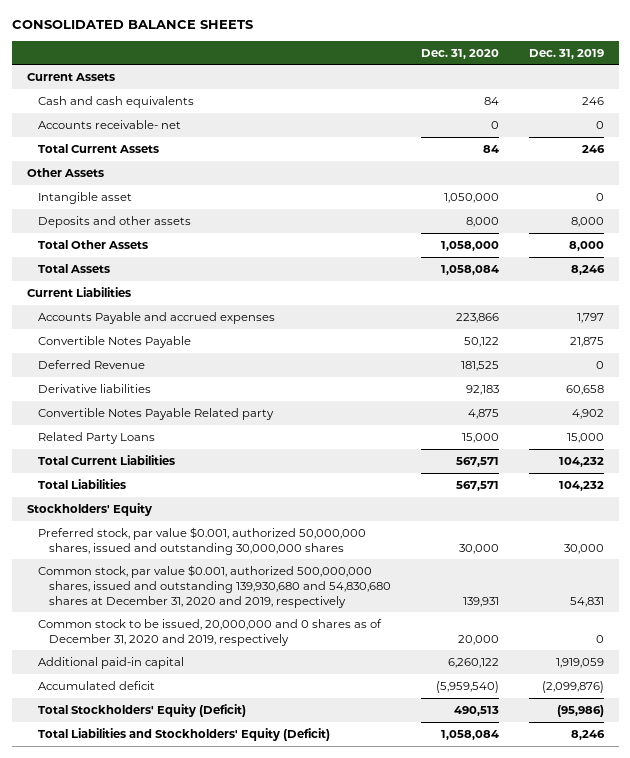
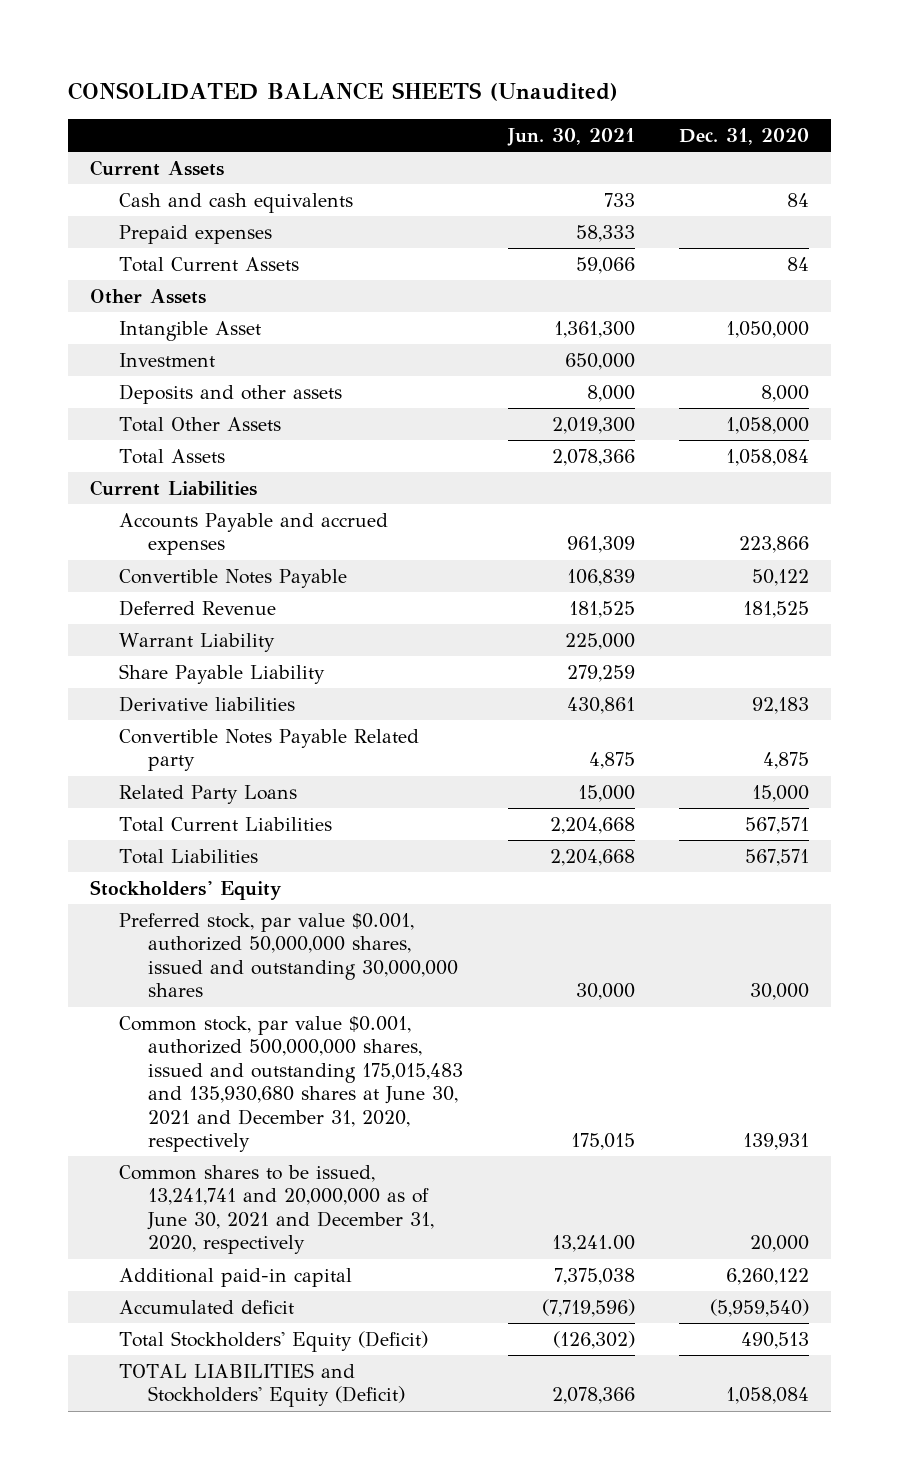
- CONSOLIDATED BALANCE SHEETS
+ CONSOLIDATED BALANCE SHEETS (Unaudited)
- | Dec. 31, 2020 | Dec. 31, 2019
+ | Jun. 30, 2021 | Dec. 31, 2020
- Accounts receivable- net | 0 | 0
+ Prepaid expenses | 58,333 |
- Intangible asset | 1,050,000 | 0
+ Intangible Asset | 1,361,300 | 1,050,000
+ Investment | 650,000 |
+ Warrant Liability | 225,000 |
+ Share Payable Liability | 279,259 |
- Common stock, par value $0.001, authorized 500,000,000 shares, issued and outstanding 139,930,680 and 54,830,680 shares at December 31, 2020 and 2019, respectively | 139,931 | 54,831
- Common stock to be issued, 20,000,000 and 0 shares as of December 31, 2020 and 2019, respectively | 20,000 | 0
+ Common stock, par value $0.001, authorized 500,000,000 shares, issued and outstanding 175,015,483 and 135,930,680 shares at June 30, 2021 and December 31, 2020, respectively | 175,015 | 139,931
+ Common shares to be issued, 13,241,741 and 20,000,000 as of June 30, 2021 and December 31, 2020, respectively | 13,241.00 | 20,000
- Total Liabilities and Stockholders' Equity (Deficit) | 1,058,084 | 8,246
+ TOTAL LIABILITIES and Stockholders' Equity (Deficit) | 2,078,366 | 1,058,084

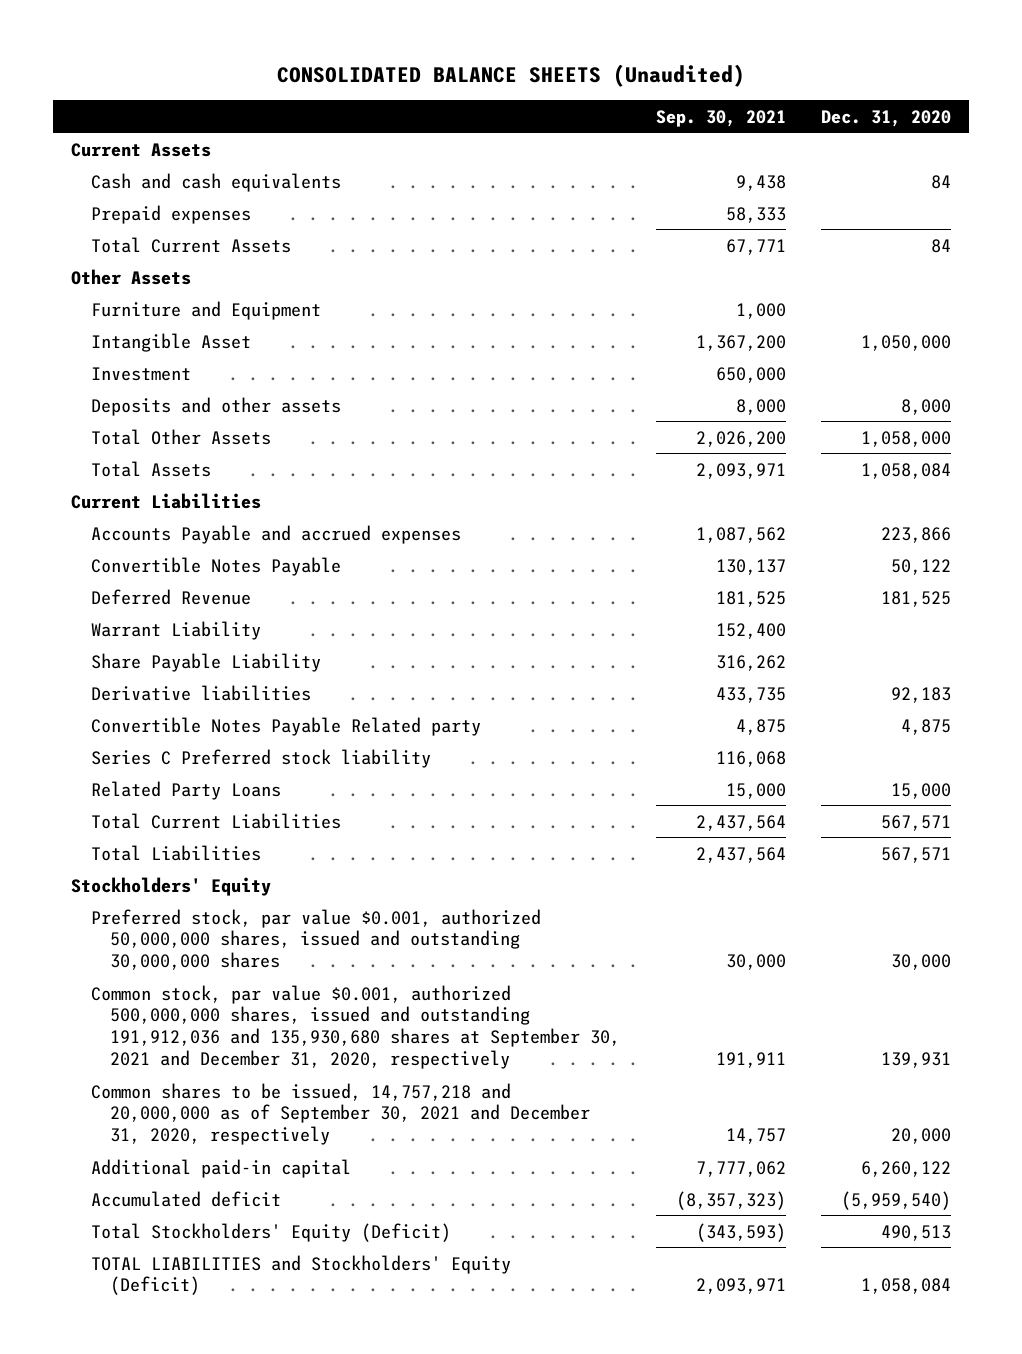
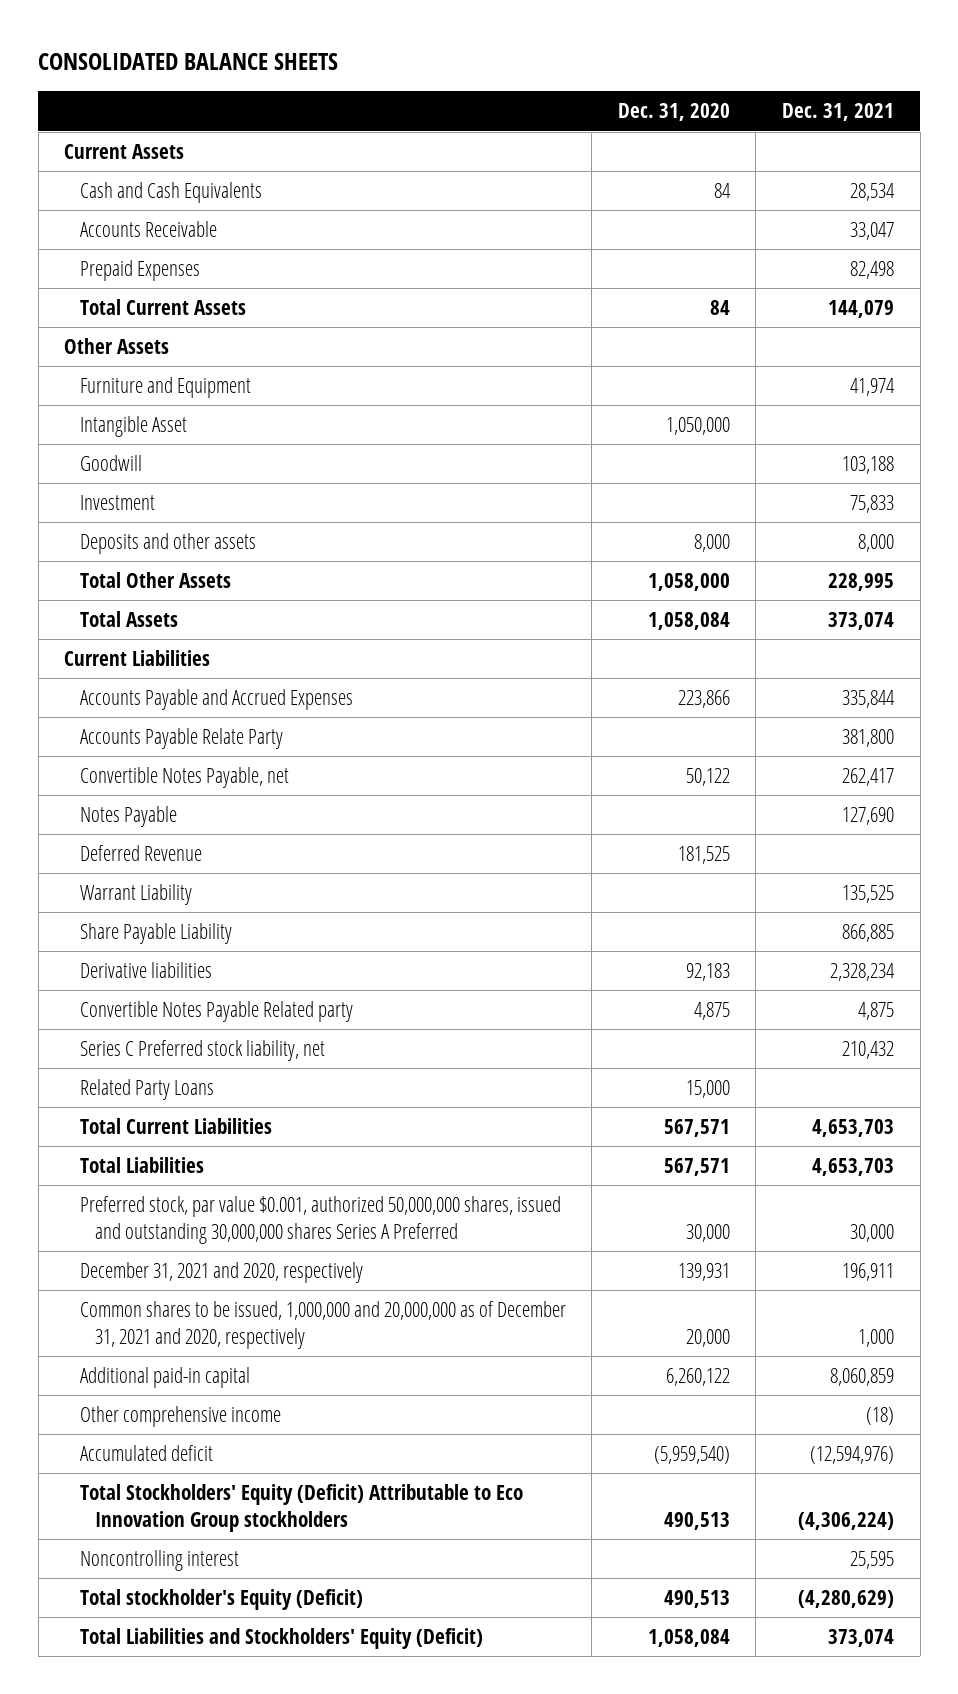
- CONSOLIDATED BALANCE SHEETS (Unaudited)
+ CONSOLIDATED BALANCE SHEETS
- | Sep. 30, 2021 | Dec. 31, 2020
+ | Dec. 31, 2020 | Dec. 31, 2021
- Cash and cash equivalents | 9,438 | 84
- Prepaid expenses | 58,333 |
+ Cash and Cash Equivalents | 84 | 28,534
+ Accounts Receivable | | 33,047
+ Prepaid Expenses | | 82,498
+ Goodwill | | 103,188
- Accounts Payable and accrued expenses | 1,087,562 | 223,866
- Convertible Notes Payable | 130,137 | 50,122
+ Accounts Payable and Accrued Expenses | 223,866 | 335,844
+ Accounts Payable Relate Party | | 381,800
+ Convertible Notes Payable, net | 50,122 | 262,417
+ Notes Payable | | 127,690
- Series C Preferred stock liability | 116,068 |
+ Series C Preferred stock liability, net | | 210,432
- Stockholders' Equity
- Preferred stock, par value $0.001, authorized 50,000,000 shares, issued and outstanding 30,000,000 shares | 30,000 | 30,000
- Common stock, par value $0.001, authorized 500,000,000 shares, issued and outstanding 191,912,036 and 135,930,680 shares at September 30, 2021 and December 31, 2020, respectively | 191,911 | 139,931
- Common shares to be issued, 14,757,218 and 20,000,000 as of September 30, 2021 and December 31, 2020, respectively | 14,757 | 20,000
+ Preferred stock, par value $0.001, authorized 50,000,000 shares, issued and outstanding 30,000,000 shares Series A Preferred | 30,000 | 30,000
+ December 31, 2021 and 2020, respectively | 139,931 | 196,911
+ Common shares to be issued, 1,000,000 and 20,000,000 as of December 31, 2021 and 2020, respectively | 20,000 | 1,000
+ Other comprehensive income | | (18)
- Total Stockholders' Equity (Deficit) | (343,593) | 490,513
- TOTAL LIABILITIES and Stockholders' Equity (Deficit) | 2,093,971 | 1,058,084
+ Total Stockholders' Equity (Deficit) Attributable to Eco Innovation Group stockholders | 490,513 | (4,306,224)
+ Noncontrolling interest | | 25,595
+ Total stockholder's Equity (Deficit) | 490,513 | (4,280,629)
+ Total Liabilities and Stockholders' Equity (Deficit) | 1,058,084 | 373,074

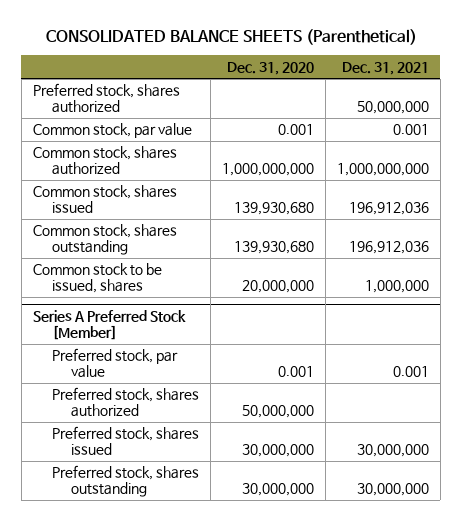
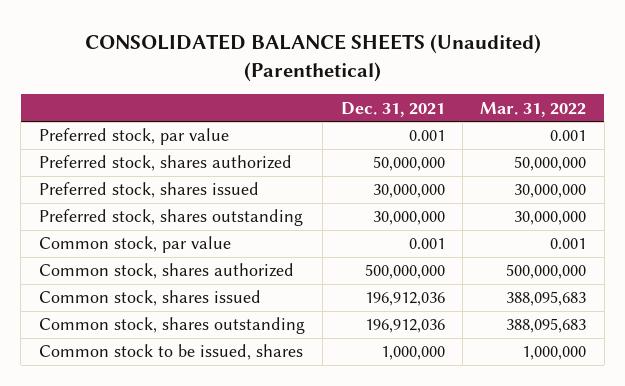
- CONSOLIDATED BALANCE SHEETS (Parenthetical)
+ CONSOLIDATED BALANCE SHEETS (Unaudited) (Parenthetical)
- | Dec. 31, 2020 | Dec. 31, 2021
+ | Dec. 31, 2021 | Mar. 31, 2022
+ Preferred stock, par value | 0.001 | 0.001
+ Preferred stock, shares issued | 30,000,000 | 30,000,000
+ Preferred stock, shares outstanding | 30,000,000 | 30,000,000
- Common stock, shares authorized | 1,000,000,000 | 1,000,000,000
+ Common stock, shares authorized | 500,000,000 | 500,000,000
- Series A Preferred Stock [Member]
- Preferred stock, par value | 0.001 | 0.001
- Preferred stock, shares authorized | 50,000,000 |
- Preferred stock, shares issued | 30,000,000 | 30,000,000
- Preferred stock, shares outstanding | 30,000,000 | 30,000,000

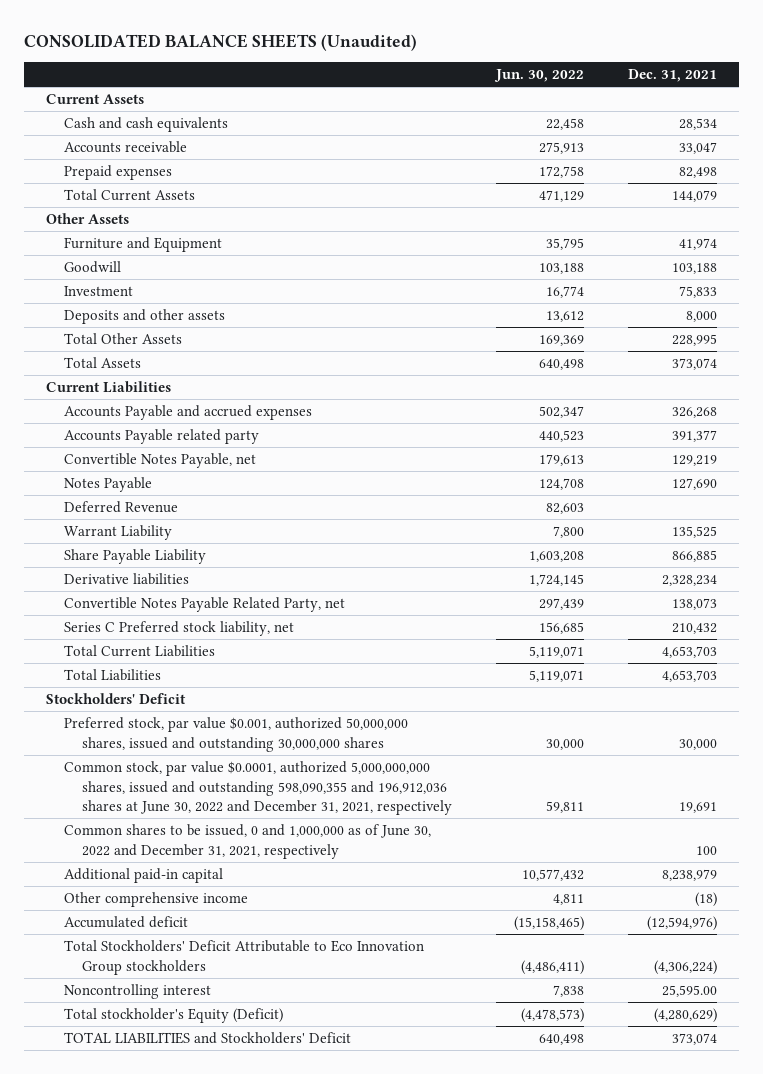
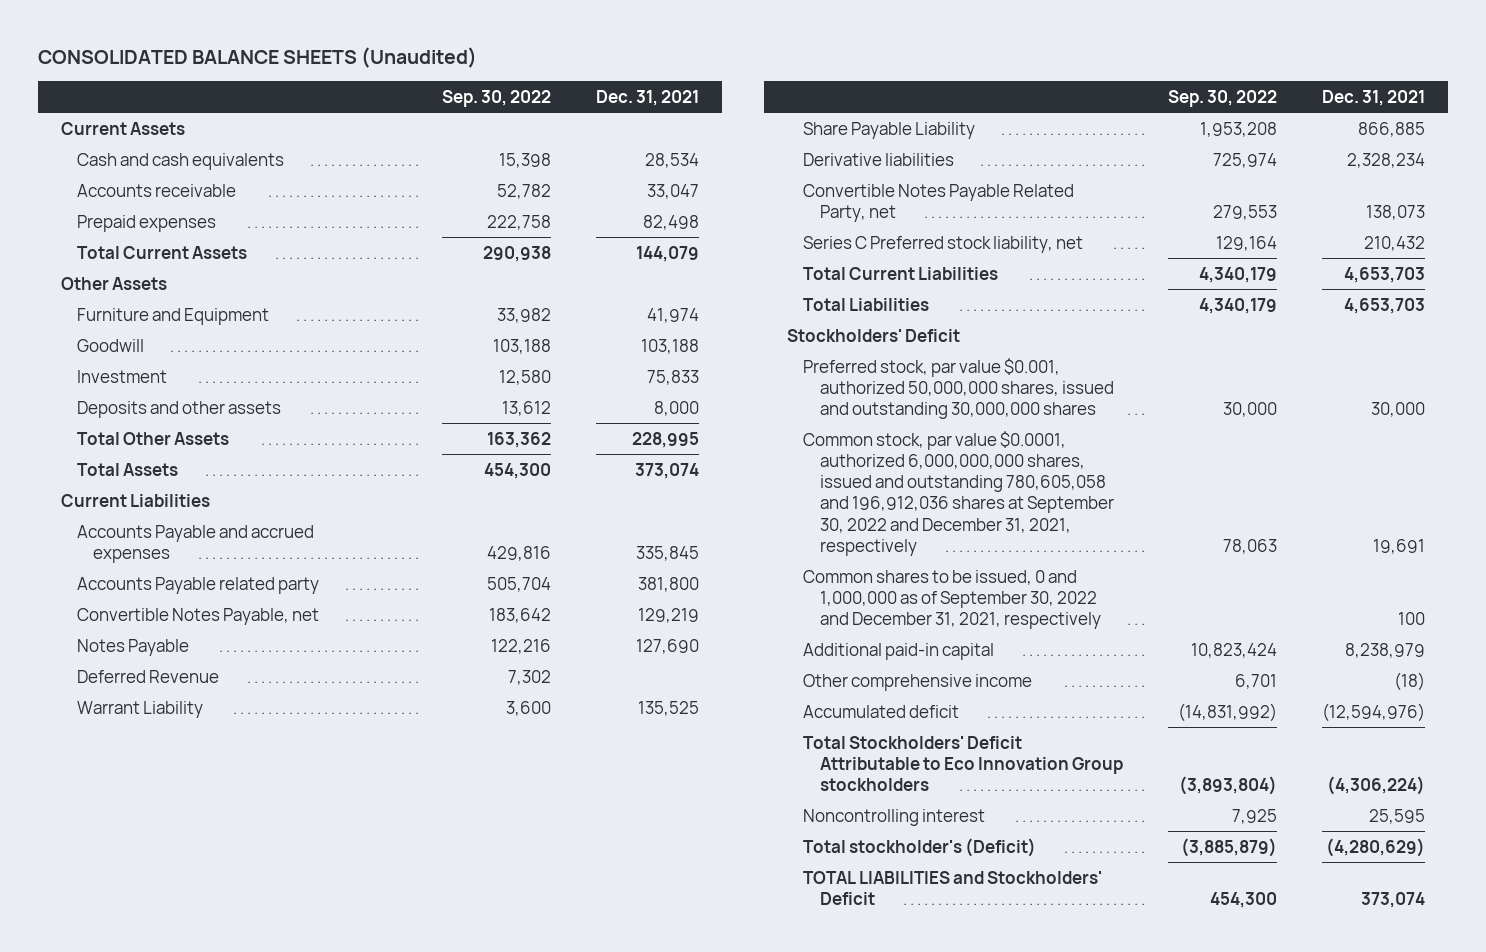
- | Jun. 30, 2022 | Dec. 31, 2021
+ | Sep. 30, 2022 | Dec. 31, 2021
- Accounts Payable and accrued expenses | 502,347 | 326,268
- Accounts Payable related party | 440,523 | 391,377
+ Accounts Payable and accrued expenses | 429,816 | 335,845
+ Accounts Payable related party | 505,704 | 381,800
- Common stock, par value $0.0001, authorized 5,000,000,000 shares, issued and outstanding 598,090,355 and 196,912,036 shares at June 30, 2022 and December 31, 2021, respectively | 59,811 | 19,691
- Common shares to be issued, 0 and 1,000,000 as of June 30, 2022 and December 31, 2021, respectively | | 100
+ Common stock, par value $0.0001, authorized 6,000,000,000 shares, issued and outstanding 780,605,058 and 196,912,036 shares at September 30, 2022 and December 31, 2021, respectively | 78,063 | 19,691
+ Common shares to be issued, 0 and 1,000,000 as of September 30, 2022 and December 31, 2021, respectively | | 100
- Noncontrolling interest | 7,838 | 25,595.00
- Total stockholder's Equity (Deficit) | (4,478,573) | (4,280,629)
+ Noncontrolling interest | 7,925 | 25,595
+ Total stockholder's (Deficit) | (3,885,879) | (4,280,629)

